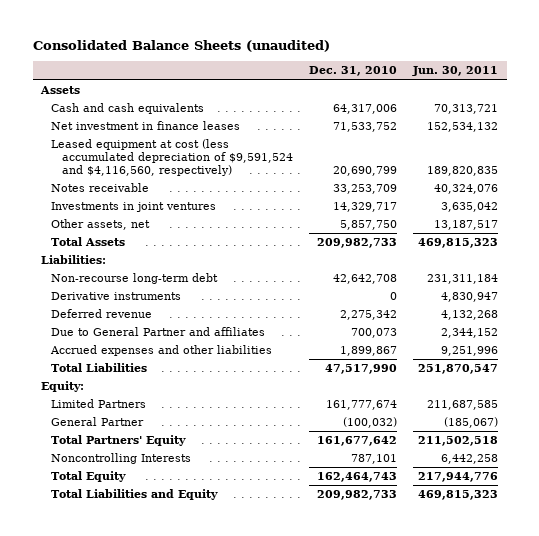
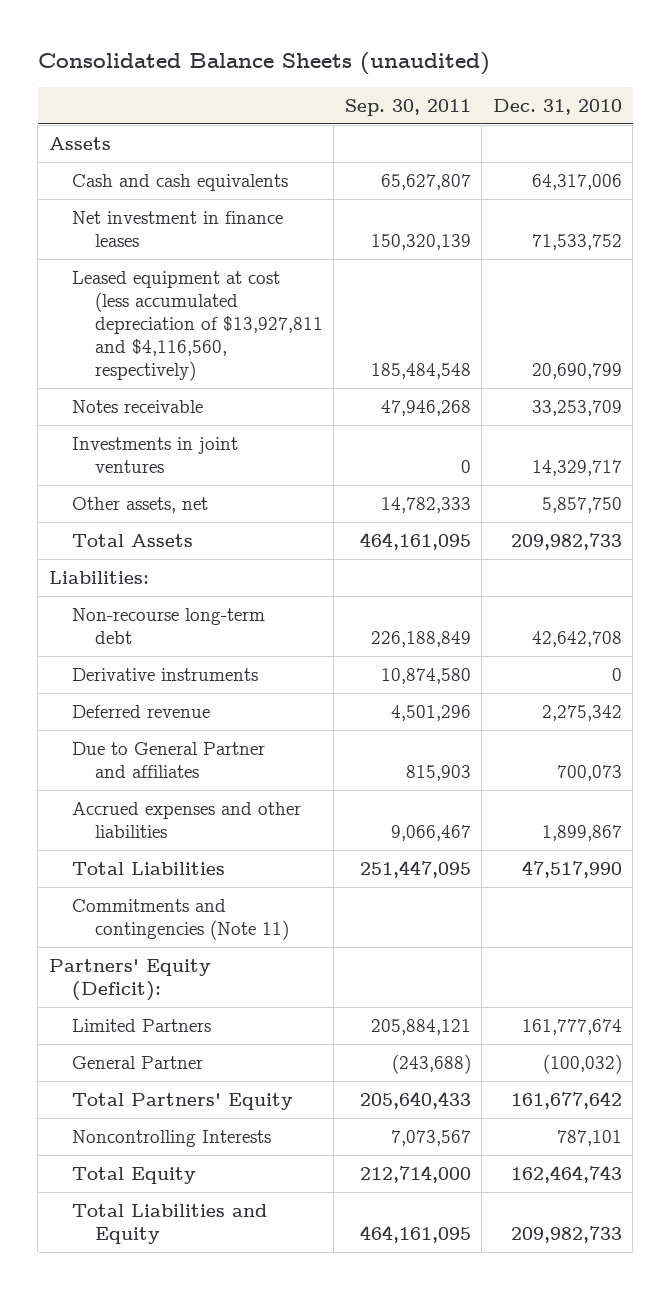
- | Dec. 31, 2010 | Jun. 30, 2011
+ | Sep. 30, 2011 | Dec. 31, 2010
- Leased equipment at cost (less accumulated depreciation of $9,591,524 and $4,116,560, respectively) | 20,690,799 | 189,820,835
+ Leased equipment at cost (less accumulated depreciation of $13,927,811 and $4,116,560, respectively) | 185,484,548 | 20,690,799
- Equity:
+ Commitments and contingencies (Note 11)
+ Partners' Equity (Deficit):

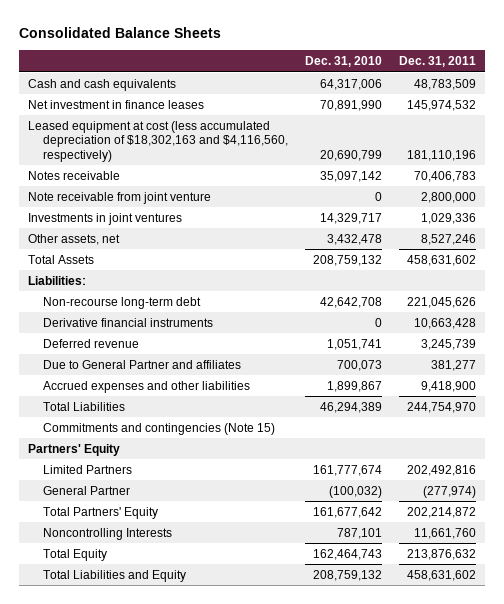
- Consolidated Balance Sheets (unaudited)
+ Consolidated Balance Sheets
- | Sep. 30, 2011 | Dec. 31, 2010
+ | Dec. 31, 2010 | Dec. 31, 2011
- Assets
- Net investment in finance leases | 150,320,139 | 71,533,752
- Leased equipment at cost (less accumulated depreciation of $13,927,811 and $4,116,560, respectively) | 185,484,548 | 20,690,799
- Notes receivable | 47,946,268 | 33,253,709
+ Net investment in finance leases | 70,891,990 | 145,974,532
+ Leased equipment at cost (less accumulated depreciation of $18,302,163 and $4,116,560, respectively) | 20,690,799 | 181,110,196
+ Notes receivable | 35,097,142 | 70,406,783
+ Note receivable from joint venture | 0 | 2,800,000
- Other assets, net | 14,782,333 | 5,857,750
- Total Assets | 464,161,095 | 209,982,733
+ Other assets, net | 3,432,478 | 8,527,246
+ Total Assets | 208,759,132 | 458,631,602
- Derivative instruments | 10,874,580 | 0
- Deferred revenue | 4,501,296 | 2,275,342
+ Derivative financial instruments | 0 | 10,663,428
+ Deferred revenue | 1,051,741 | 3,245,739
- Total Liabilities | 251,447,095 | 47,517,990
- Commitments and contingencies (Note 11)
- Partners' Equity (Deficit):
+ Total Liabilities | 46,294,389 | 244,754,970
+ Commitments and contingencies (Note 15)
+ Partners' Equity
- Total Liabilities and Equity | 464,161,095 | 209,982,733
+ Total Liabilities and Equity | 208,759,132 | 458,631,602

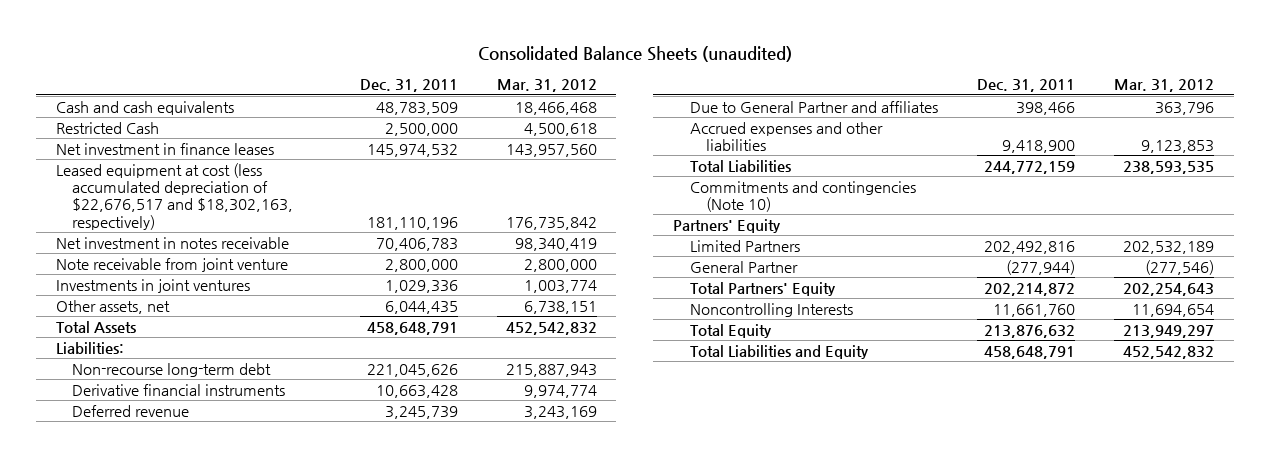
- Consolidated Balance Sheets
+ Consolidated Balance Sheets (unaudited)
- | Dec. 31, 2010 | Dec. 31, 2011
+ | Dec. 31, 2011 | Mar. 31, 2012
+ Restricted Cash | 2,500,000 | 4,500,618
- Leased equipment at cost (less accumulated depreciation of $18,302,163 and $4,116,560, respectively) | 20,690,799 | 181,110,196
- Notes receivable | 35,097,142 | 70,406,783
+ Leased equipment at cost (less accumulated depreciation of $22,676,517 and $18,302,163, respectively) | 181,110,196 | 176,735,842
+ Net investment in notes receivable | 70,406,783 | 98,340,419
- Other assets, net | 3,432,478 | 8,527,246
- Total Assets | 208,759,132 | 458,631,602
+ Other assets, net | 6,044,435 | 6,738,151
+ Total Assets | 458,648,791 | 452,542,832
- Due to General Partner and affiliates | 700,073 | 381,277
+ Due to General Partner and affiliates | 398,466 | 363,796
- Total Liabilities | 46,294,389 | 244,754,970
- Commitments and contingencies (Note 15)
+ Total Liabilities | 244,772,159 | 238,593,535
+ Commitments and contingencies (Note 10)
- General Partner | (100,032) | (277,974)
+ General Partner | (277,944) | (277,546)
- Total Liabilities and Equity | 208,759,132 | 458,631,602
+ Total Liabilities and Equity | 458,648,791 | 452,542,832

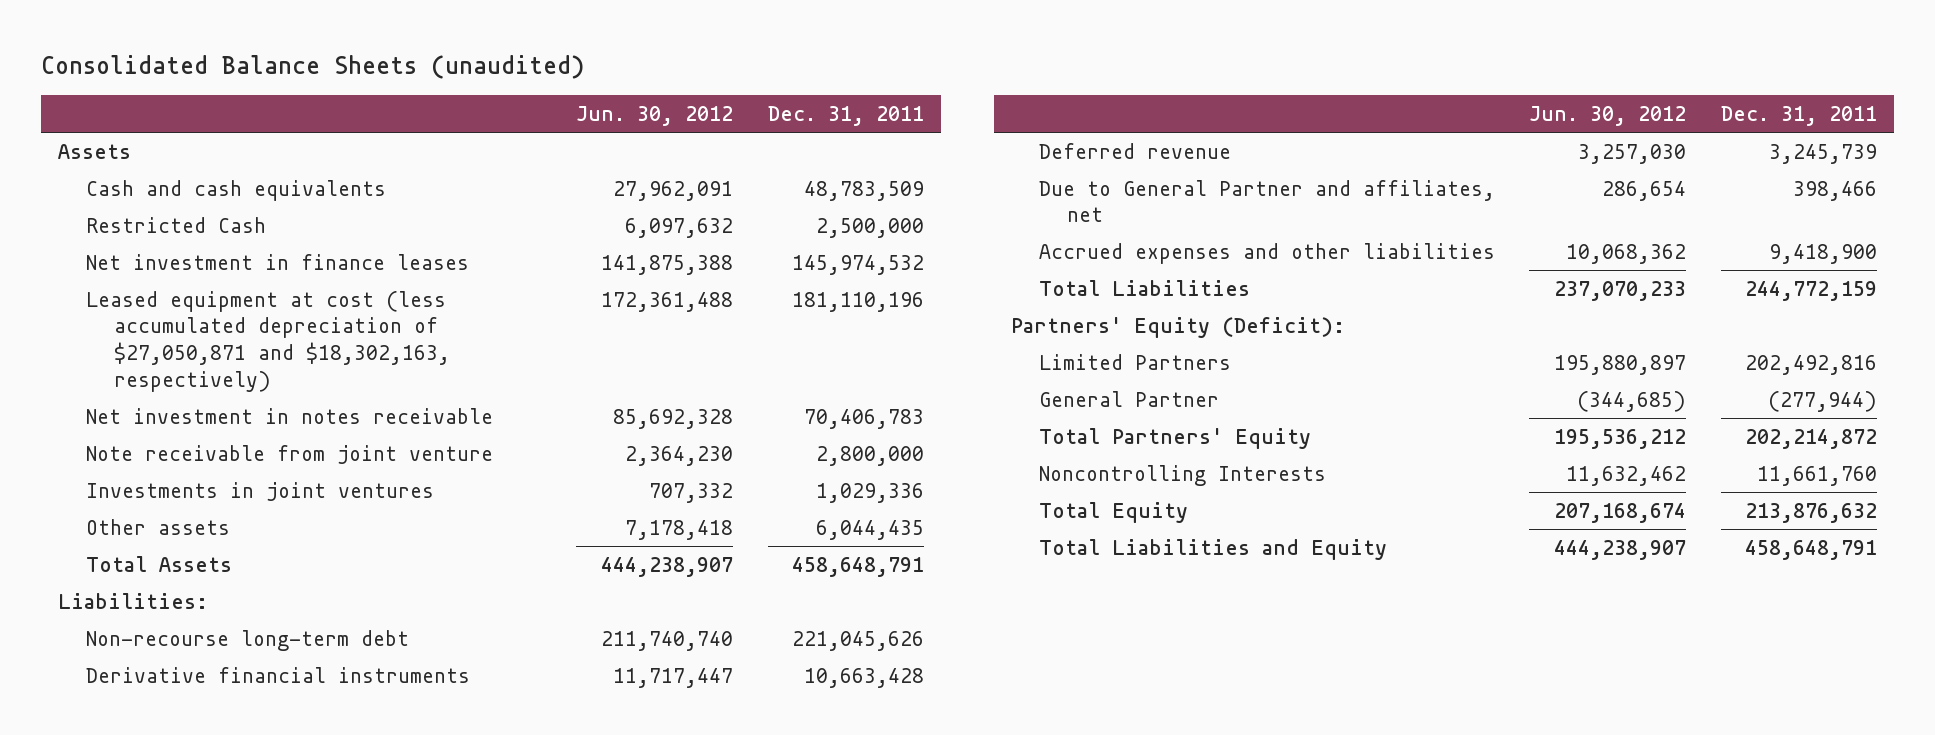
- | Dec. 31, 2011 | Mar. 31, 2012
+ | Jun. 30, 2012 | Dec. 31, 2011
+ Assets
- Leased equipment at cost (less accumulated depreciation of $22,676,517 and $18,302,163, respectively) | 181,110,196 | 176,735,842
+ Leased equipment at cost (less accumulated depreciation of $27,050,871 and $18,302,163, respectively) | 172,361,488 | 181,110,196
- Other assets, net | 6,044,435 | 6,738,151
+ Other assets | 7,178,418 | 6,044,435
- Due to General Partner and affiliates | 398,466 | 363,796
+ Due to General Partner and affiliates, net | 286,654 | 398,466
- Commitments and contingencies (Note 10)
- Partners' Equity
+ Partners' Equity (Deficit):

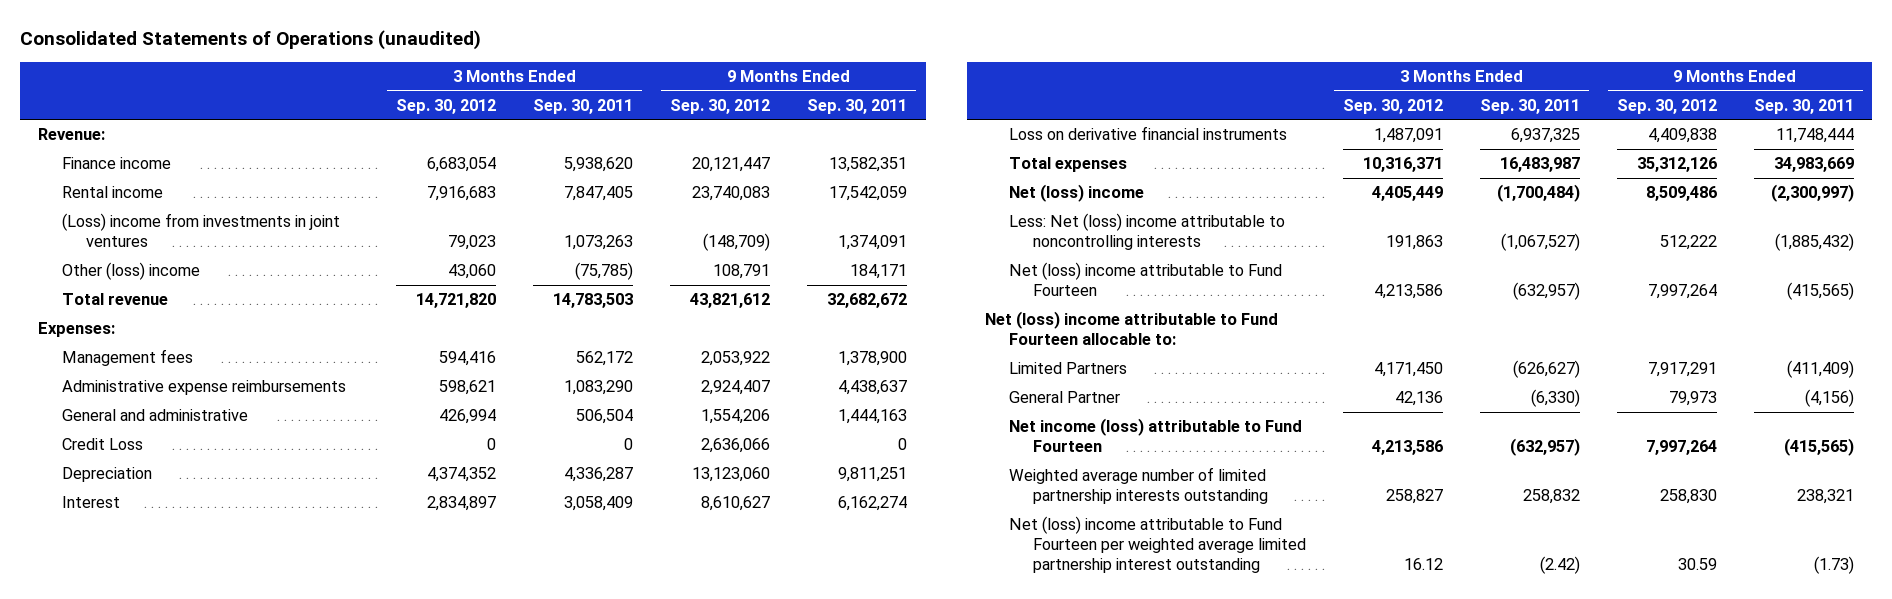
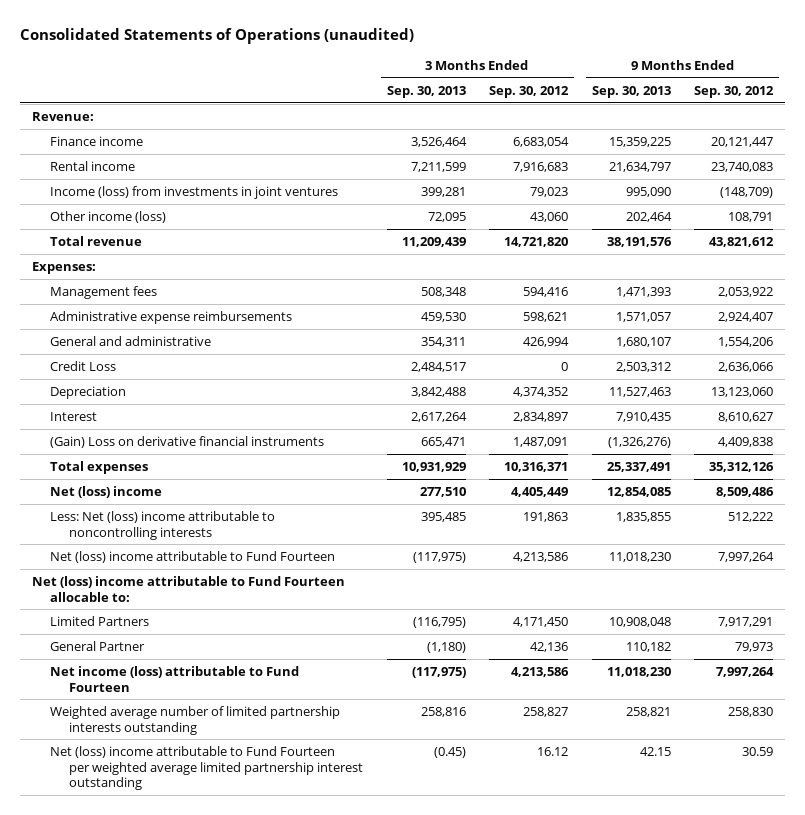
- | 3 Months Ended Sep. 30, 2012 | 3 Months Ended Sep. 30, 2011 | 9 Months Ended Sep. 30, 2012 | 9 Months Ended Sep. 30, 2011
+ | 3 Months Ended Sep. 30, 2013 | 3 Months Ended Sep. 30, 2012 | 9 Months Ended Sep. 30, 2013 | 9 Months Ended Sep. 30, 2012
- (Loss) income from investments in joint ventures | 79,023 | 1,073,263 | (148,709) | 1,374,091
- Other (loss) income | 43,060 | (75,785) | 108,791 | 184,171
+ Income (loss) from investments in joint ventures | 399,281 | 79,023 | 995,090 | (148,709)
+ Other income (loss) | 72,095 | 43,060 | 202,464 | 108,791
- Loss on derivative financial instruments | 1,487,091 | 6,937,325 | 4,409,838 | 11,748,444
+ (Gain) Loss on derivative financial instruments | 665,471 | 1,487,091 | (1,326,276) | 4,409,838

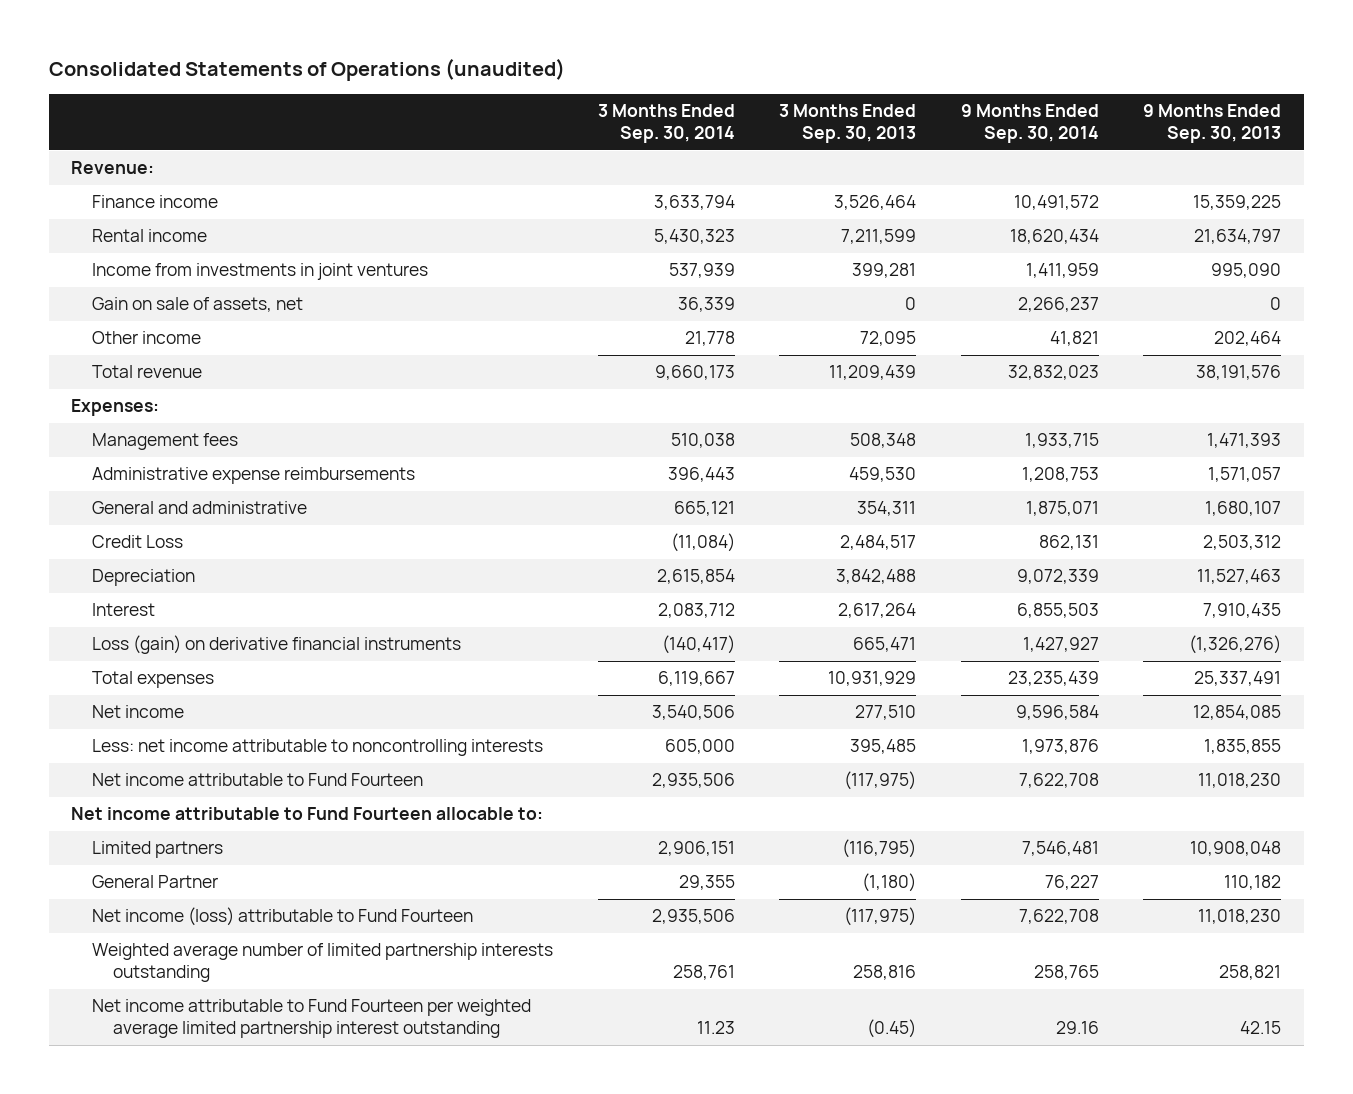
- | 3 Months Ended Sep. 30, 2013 | 3 Months Ended Sep. 30, 2012 | 9 Months Ended Sep. 30, 2013 | 9 Months Ended Sep. 30, 2012
+ | 3 Months Ended Sep. 30, 2014 | 3 Months Ended Sep. 30, 2013 | 9 Months Ended Sep. 30, 2014 | 9 Months Ended Sep. 30, 2013
- Income (loss) from investments in joint ventures | 399,281 | 79,023 | 995,090 | (148,709)
- Other income (loss) | 72,095 | 43,060 | 202,464 | 108,791
+ Income from investments in joint ventures | 537,939 | 399,281 | 1,411,959 | 995,090
+ Gain on sale of assets, net | 36,339 | 0 | 2,266,237 | 0
+ Other income | 21,778 | 72,095 | 41,821 | 202,464
- (Gain) Loss on derivative financial instruments | 665,471 | 1,487,091 | (1,326,276) | 4,409,838
+ Loss (gain) on derivative financial instruments | (140,417) | 665,471 | 1,427,927 | (1,326,276)
- Net (loss) income | 277,510 | 4,405,449 | 12,854,085 | 8,509,486
- Less: Net (loss) income attributable to noncontrolling interests | 395,485 | 191,863 | 1,835,855 | 512,222
- Net (loss) income attributable to Fund Fourteen | (117,975) | 4,213,586 | 11,018,230 | 7,997,264
- Net (loss) income attributable to Fund Fourteen allocable to:
- Limited Partners | (116,795) | 4,171,450 | 10,908,048 | 7,917,291
+ Net income | 3,540,506 | 277,510 | 9,596,584 | 12,854,085
+ Less: net income attributable to noncontrolling interests | 605,000 | 395,485 | 1,973,876 | 1,835,855
+ Net income attributable to Fund Fourteen | 2,935,506 | (117,975) | 7,622,708 | 11,018,230
+ Net income attributable to Fund Fourteen allocable to:
+ Limited partners | 2,906,151 | (116,795) | 7,546,481 | 10,908,048
- Net (loss) income attributable to Fund Fourteen per weighted average limited partnership interest outstanding | (0.45) | 16.12 | 42.15 | 30.59
+ Net income attributable to Fund Fourteen per weighted average limited partnership interest outstanding | 11.23 | (0.45) | 29.16 | 42.15

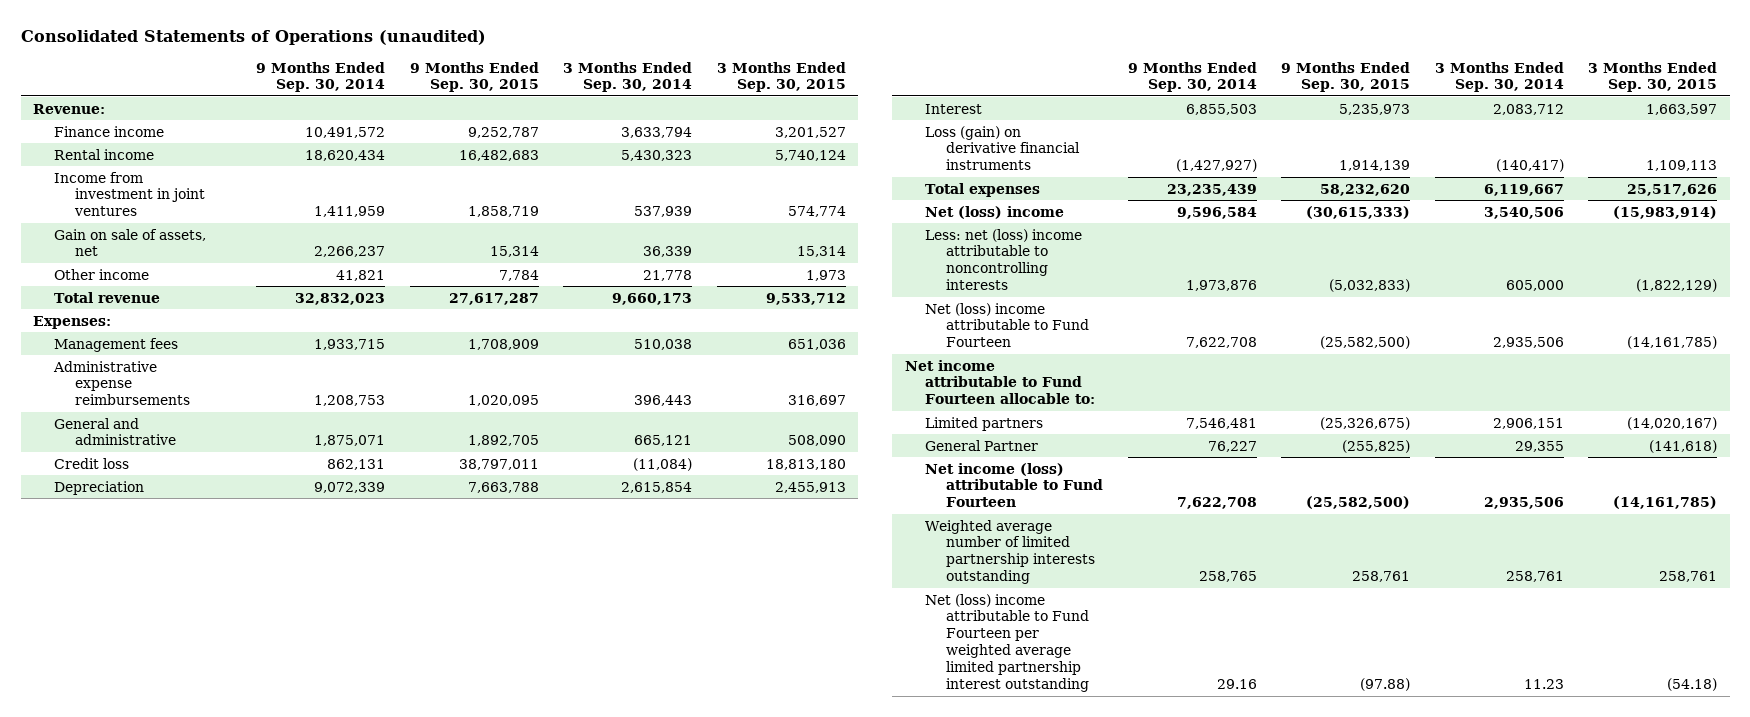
- | 3 Months Ended Sep. 30, 2014 | 3 Months Ended Sep. 30, 2013 | 9 Months Ended Sep. 30, 2014 | 9 Months Ended Sep. 30, 2013
+ | 9 Months Ended Sep. 30, 2014 | 9 Months Ended Sep. 30, 2015 | 3 Months Ended Sep. 30, 2014 | 3 Months Ended Sep. 30, 2015
- Income from investments in joint ventures | 537,939 | 399,281 | 1,411,959 | 995,090
+ Income from investment in joint ventures | 1,411,959 | 1,858,719 | 537,939 | 574,774
- Credit Loss | (11,084) | 2,484,517 | 862,131 | 2,503,312
+ Credit loss | 862,131 | 38,797,011 | (11,084) | 18,813,180
- Loss (gain) on derivative financial instruments | (140,417) | 665,471 | 1,427,927 | (1,326,276)
+ Loss (gain) on derivative financial instruments | (1,427,927) | 1,914,139 | (140,417) | 1,109,113
- Net income | 3,540,506 | 277,510 | 9,596,584 | 12,854,085
- Less: net income attributable to noncontrolling interests | 605,000 | 395,485 | 1,973,876 | 1,835,855
- Net income attributable to Fund Fourteen | 2,935,506 | (117,975) | 7,622,708 | 11,018,230
+ Net (loss) income | 9,596,584 | (30,615,333) | 3,540,506 | (15,983,914)
+ Less: net (loss) income attributable to noncontrolling interests | 1,973,876 | (5,032,833) | 605,000 | (1,822,129)
+ Net (loss) income attributable to Fund Fourteen | 7,622,708 | (25,582,500) | 2,935,506 | (14,161,785)
- Net income attributable to Fund Fourteen per weighted average limited partnership interest outstanding | 11.23 | (0.45) | 29.16 | 42.15
+ Net (loss) income attributable to Fund Fourteen per weighted average limited partnership interest outstanding | 29.16 | (97.88) | 11.23 | (54.18)

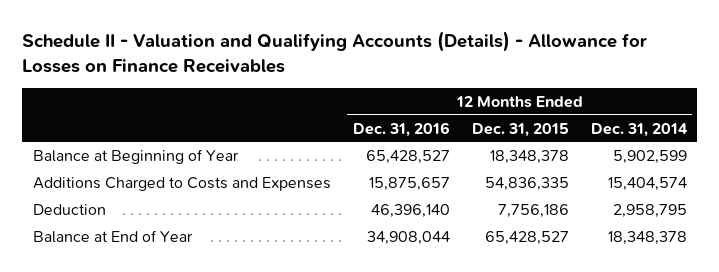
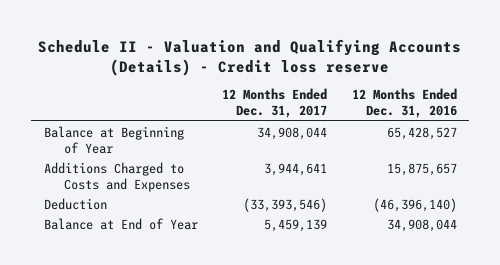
- Schedule II - Valuation and Qualifying Accounts (Details) - Allowance for Losses on Finance Receivables
+ Schedule II - Valuation and Qualifying Accounts (Details) - Credit loss reserve
- | 12 Months Ended Dec. 31, 2016 | 12 Months Ended Dec. 31, 2015 | 12 Months Ended Dec. 31, 2014
+ | 12 Months Ended Dec. 31, 2017 | 12 Months Ended Dec. 31, 2016
- Deduction | 46,396,140 | 7,756,186 | 2,958,795
+ Deduction | (33,393,546) | (46,396,140)

